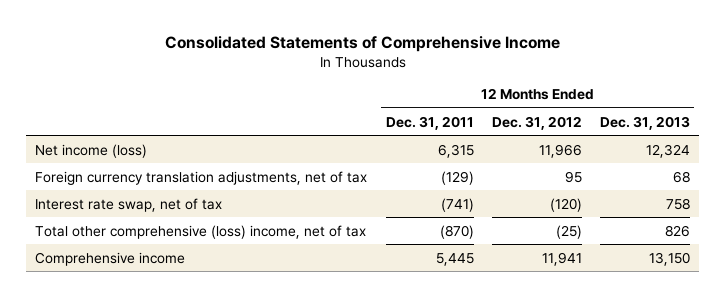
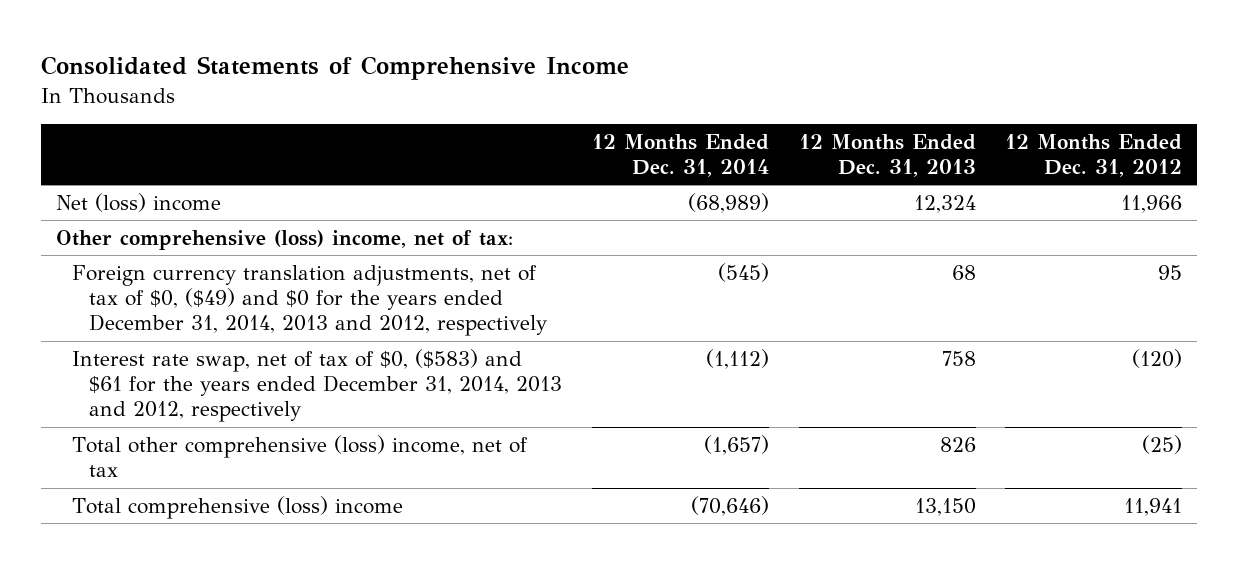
- | 12 Months Ended Dec. 31, 2011 | 12 Months Ended Dec. 31, 2012 | 12 Months Ended Dec. 31, 2013
+ | 12 Months Ended Dec. 31, 2014 | 12 Months Ended Dec. 31, 2013 | 12 Months Ended Dec. 31, 2012
- Net income (loss) | 6,315 | 11,966 | 12,324
- Foreign currency translation adjustments, net of tax | (129) | 95 | 68
- Interest rate swap, net of tax | (741) | (120) | 758
+ Net (loss) income | (68,989) | 12,324 | 11,966
+ Other comprehensive (loss) income, net of tax:
+ Foreign currency translation adjustments, net of tax of $0, ($49) and $0 for the years ended December 31, 2014, 2013 and 2012, respectively | (545) | 68 | 95
+ Interest rate swap, net of tax of $0, ($583) and $61 for the years ended December 31, 2014, 2013 and 2012, respectively | (1,112) | 758 | (120)
- Comprehensive income | 5,445 | 11,941 | 13,150
+ Total comprehensive (loss) income | (70,646) | 13,150 | 11,941

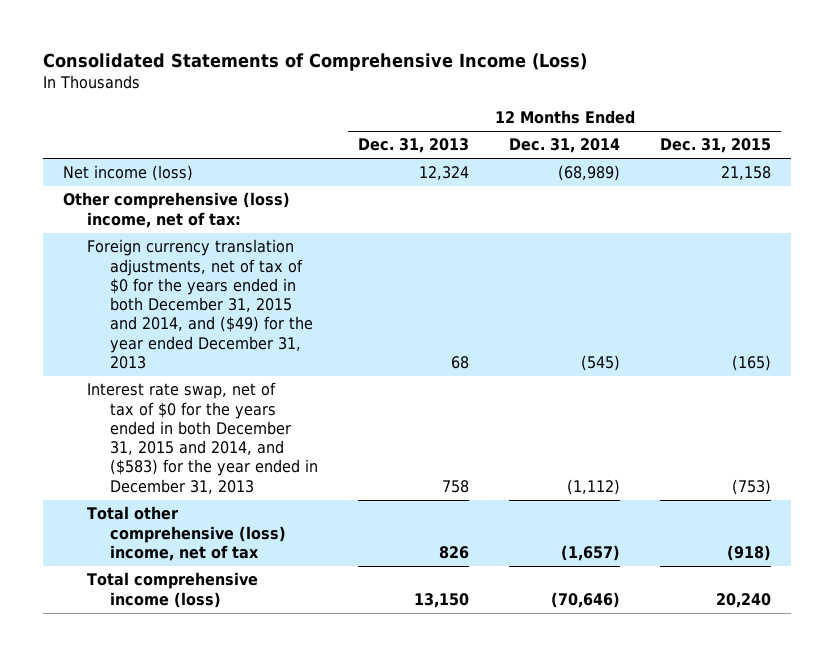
- Consolidated Statements of Comprehensive Income
+ Consolidated Statements of Comprehensive Income (Loss)
- | 12 Months Ended Dec. 31, 2014 | 12 Months Ended Dec. 31, 2013 | 12 Months Ended Dec. 31, 2012
+ | 12 Months Ended Dec. 31, 2013 | 12 Months Ended Dec. 31, 2014 | 12 Months Ended Dec. 31, 2015
- Net (loss) income | (68,989) | 12,324 | 11,966
+ Net income (loss) | 12,324 | (68,989) | 21,158
- Foreign currency translation adjustments, net of tax of $0, ($49) and $0 for the years ended December 31, 2014, 2013 and 2012, respectively | (545) | 68 | 95
- Interest rate swap, net of tax of $0, ($583) and $61 for the years ended December 31, 2014, 2013 and 2012, respectively | (1,112) | 758 | (120)
+ Foreign currency translation adjustments, net of tax of $0 for the years ended in both December 31, 2015 and 2014, and ($49) for the year ended December 31, 2013 | 68 | (545) | (165)
+ Interest rate swap, net of tax of $0 for the years ended in both December 31, 2015 and 2014, and ($583) for the year ended in December 31, 2013 | 758 | (1,112) | (753)
- Total comprehensive (loss) income | (70,646) | 13,150 | 11,941
+ Total comprehensive income (loss) | 13,150 | (70,646) | 20,240

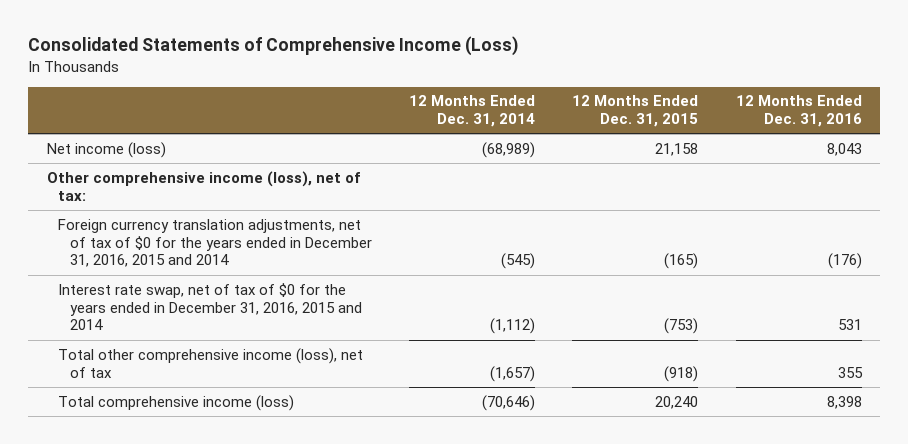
- | 12 Months Ended Dec. 31, 2013 | 12 Months Ended Dec. 31, 2014 | 12 Months Ended Dec. 31, 2015
+ | 12 Months Ended Dec. 31, 2014 | 12 Months Ended Dec. 31, 2015 | 12 Months Ended Dec. 31, 2016
- Other comprehensive (loss) income, net of tax:
- Foreign currency translation adjustments, net of tax of $0 for the years ended in both December 31, 2015 and 2014, and ($49) for the year ended December 31, 2013 | 68 | (545) | (165)
- Interest rate swap, net of tax of $0 for the years ended in both December 31, 2015 and 2014, and ($583) for the year ended in December 31, 2013 | 758 | (1,112) | (753)
- Total other comprehensive (loss) income, net of tax | 826 | (1,657) | (918)
+ Other comprehensive income (loss), net of tax:
+ Foreign currency translation adjustments, net of tax of $0 for the years ended in December 31, 2016, 2015 and 2014 | (545) | (165) | (176)
+ Interest rate swap, net of tax of $0 for the years ended in December 31, 2016, 2015 and 2014 | (1,112) | (753) | 531
+ Total other comprehensive income (loss), net of tax | (1,657) | (918) | 355

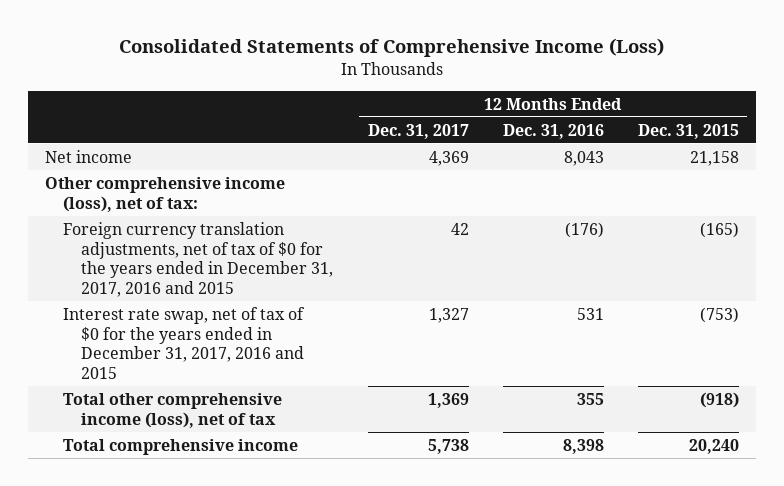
- | 12 Months Ended Dec. 31, 2014 | 12 Months Ended Dec. 31, 2015 | 12 Months Ended Dec. 31, 2016
+ | 12 Months Ended Dec. 31, 2017 | 12 Months Ended Dec. 31, 2016 | 12 Months Ended Dec. 31, 2015
- Net income (loss) | (68,989) | 21,158 | 8,043
+ Net income | 4,369 | 8,043 | 21,158
- Foreign currency translation adjustments, net of tax of $0 for the years ended in December 31, 2016, 2015 and 2014 | (545) | (165) | (176)
- Interest rate swap, net of tax of $0 for the years ended in December 31, 2016, 2015 and 2014 | (1,112) | (753) | 531
+ Foreign currency translation adjustments, net of tax of $0 for the years ended in December 31, 2017, 2016 and 2015 | 42 | (176) | (165)
+ Interest rate swap, net of tax of $0 for the years ended in December 31, 2017, 2016 and 2015 | 1,327 | 531 | (753)
- Total comprehensive income (loss) | (70,646) | 20,240 | 8,398
+ Total comprehensive income | 5,738 | 8,398 | 20,240

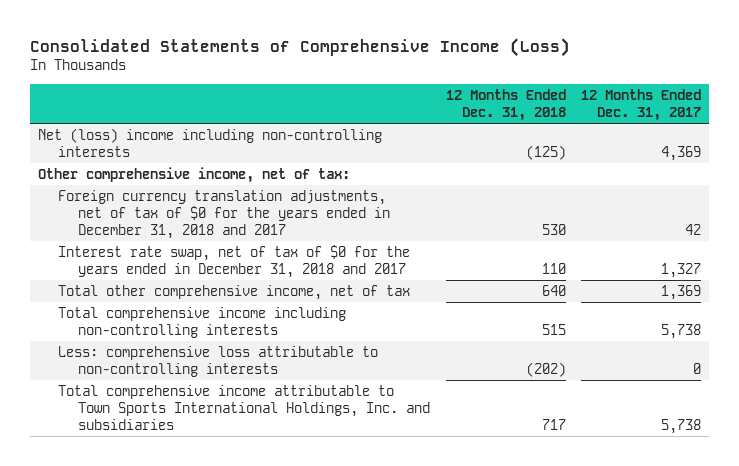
- | 12 Months Ended Dec. 31, 2017 | 12 Months Ended Dec. 31, 2016 | 12 Months Ended Dec. 31, 2015
+ | 12 Months Ended Dec. 31, 2018 | 12 Months Ended Dec. 31, 2017
- Net income | 4,369 | 8,043 | 21,158
- Other comprehensive income (loss), net of tax:
- Foreign currency translation adjustments, net of tax of $0 for the years ended in December 31, 2017, 2016 and 2015 | 42 | (176) | (165)
- Interest rate swap, net of tax of $0 for the years ended in December 31, 2017, 2016 and 2015 | 1,327 | 531 | (753)
- Total other comprehensive income (loss), net of tax | 1,369 | 355 | (918)
- Total comprehensive income | 5,738 | 8,398 | 20,240
+ Net (loss) income including non-controlling interests | (125) | 4,369
+ Other comprehensive income, net of tax:
+ Foreign currency translation adjustments, net of tax of $0 for the years ended in December 31, 2018 and 2017 | 530 | 42
+ Interest rate swap, net of tax of $0 for the years ended in December 31, 2018 and 2017 | 110 | 1,327
+ Total other comprehensive income, net of tax | 640 | 1,369
+ Total comprehensive income including non-controlling interests | 515 | 5,738
+ Less: comprehensive loss attributable to non-controlling interests | (202) | 0
+ Total comprehensive income attributable to Town Sports International Holdings, Inc. and subsidiaries | 717 | 5,738

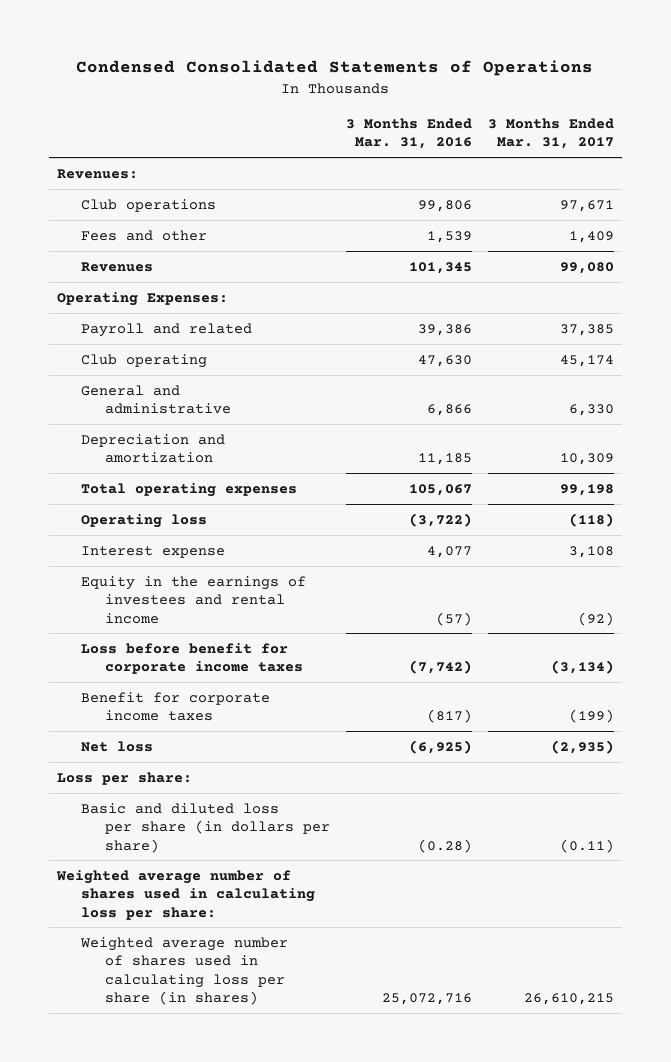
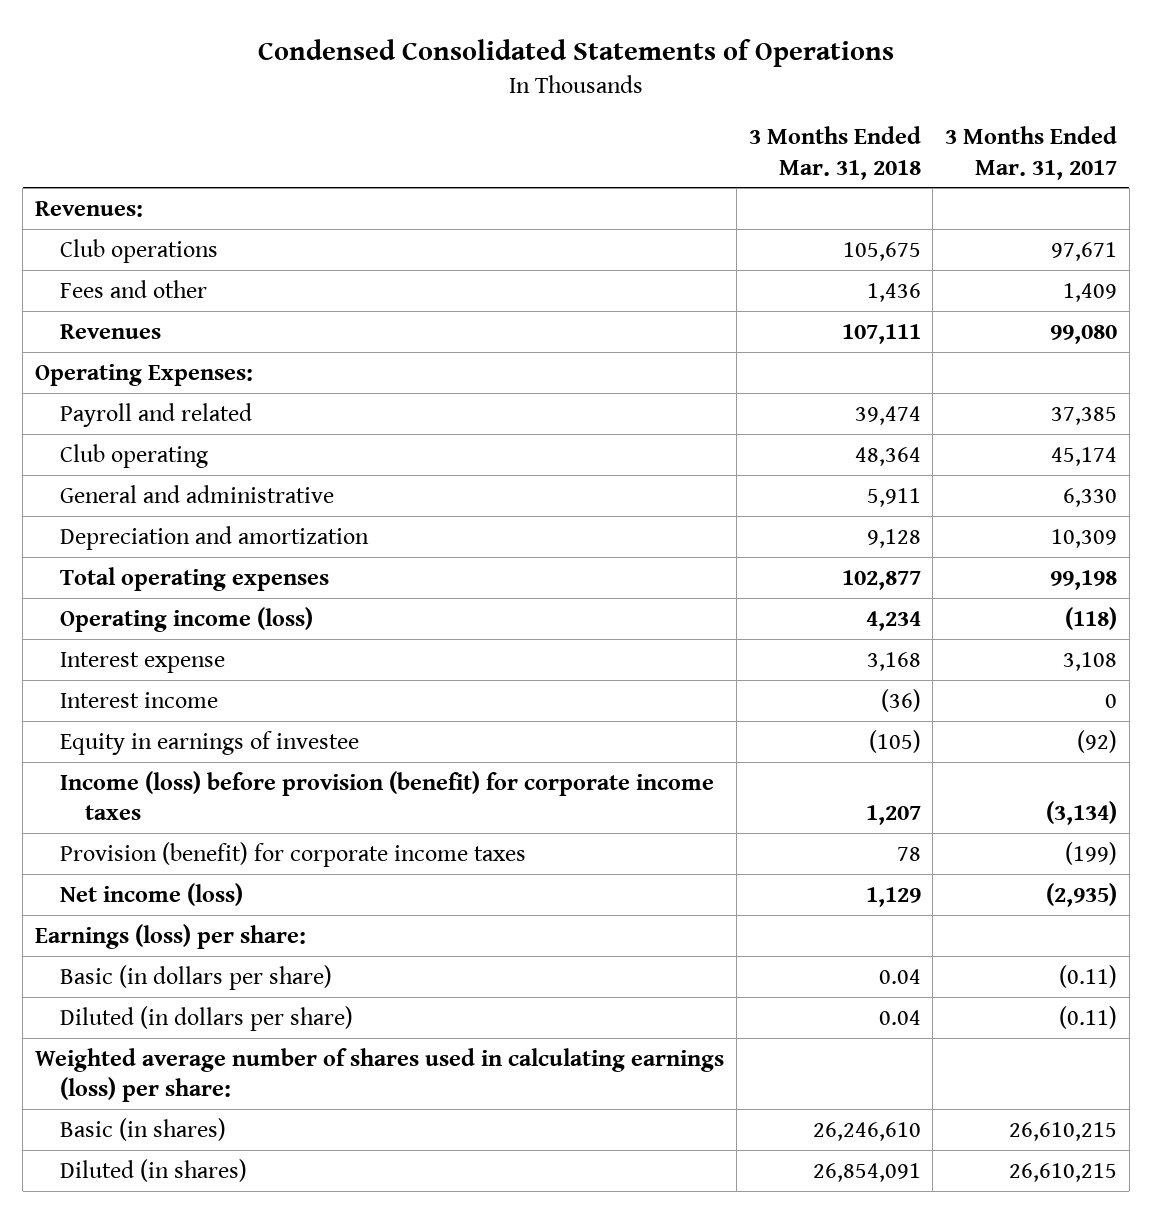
- | 3 Months Ended Mar. 31, 2016 | 3 Months Ended Mar. 31, 2017
+ | 3 Months Ended Mar. 31, 2018 | 3 Months Ended Mar. 31, 2017
- Operating loss | (3,722) | (118)
+ Operating income (loss) | 4,234 | (118)
- Equity in the earnings of investees and rental income | (57) | (92)
- Loss before benefit for corporate income taxes | (7,742) | (3,134)
- Benefit for corporate income taxes | (817) | (199)
- Net loss | (6,925) | (2,935)
- Loss per share:
- Basic and diluted loss per share (in dollars per share) | (0.28) | (0.11)
- Weighted average number of shares used in calculating loss per share:
- Weighted average number of shares used in calculating loss per share (in shares) | 25,072,716 | 26,610,215
+ Interest income | (36) | 0
+ Equity in earnings of investee | (105) | (92)
+ Income (loss) before provision (benefit) for corporate income taxes | 1,207 | (3,134)
+ Provision (benefit) for corporate income taxes | 78 | (199)
+ Net income (loss) | 1,129 | (2,935)
+ Earnings (loss) per share:
+ Basic (in dollars per share) | 0.04 | (0.11)
+ Diluted (in dollars per share) | 0.04 | (0.11)
+ Weighted average number of shares used in calculating earnings (loss) per share:
+ Basic (in shares) | 26,246,610 | 26,610,215
+ Diluted (in shares) | 26,854,091 | 26,610,215

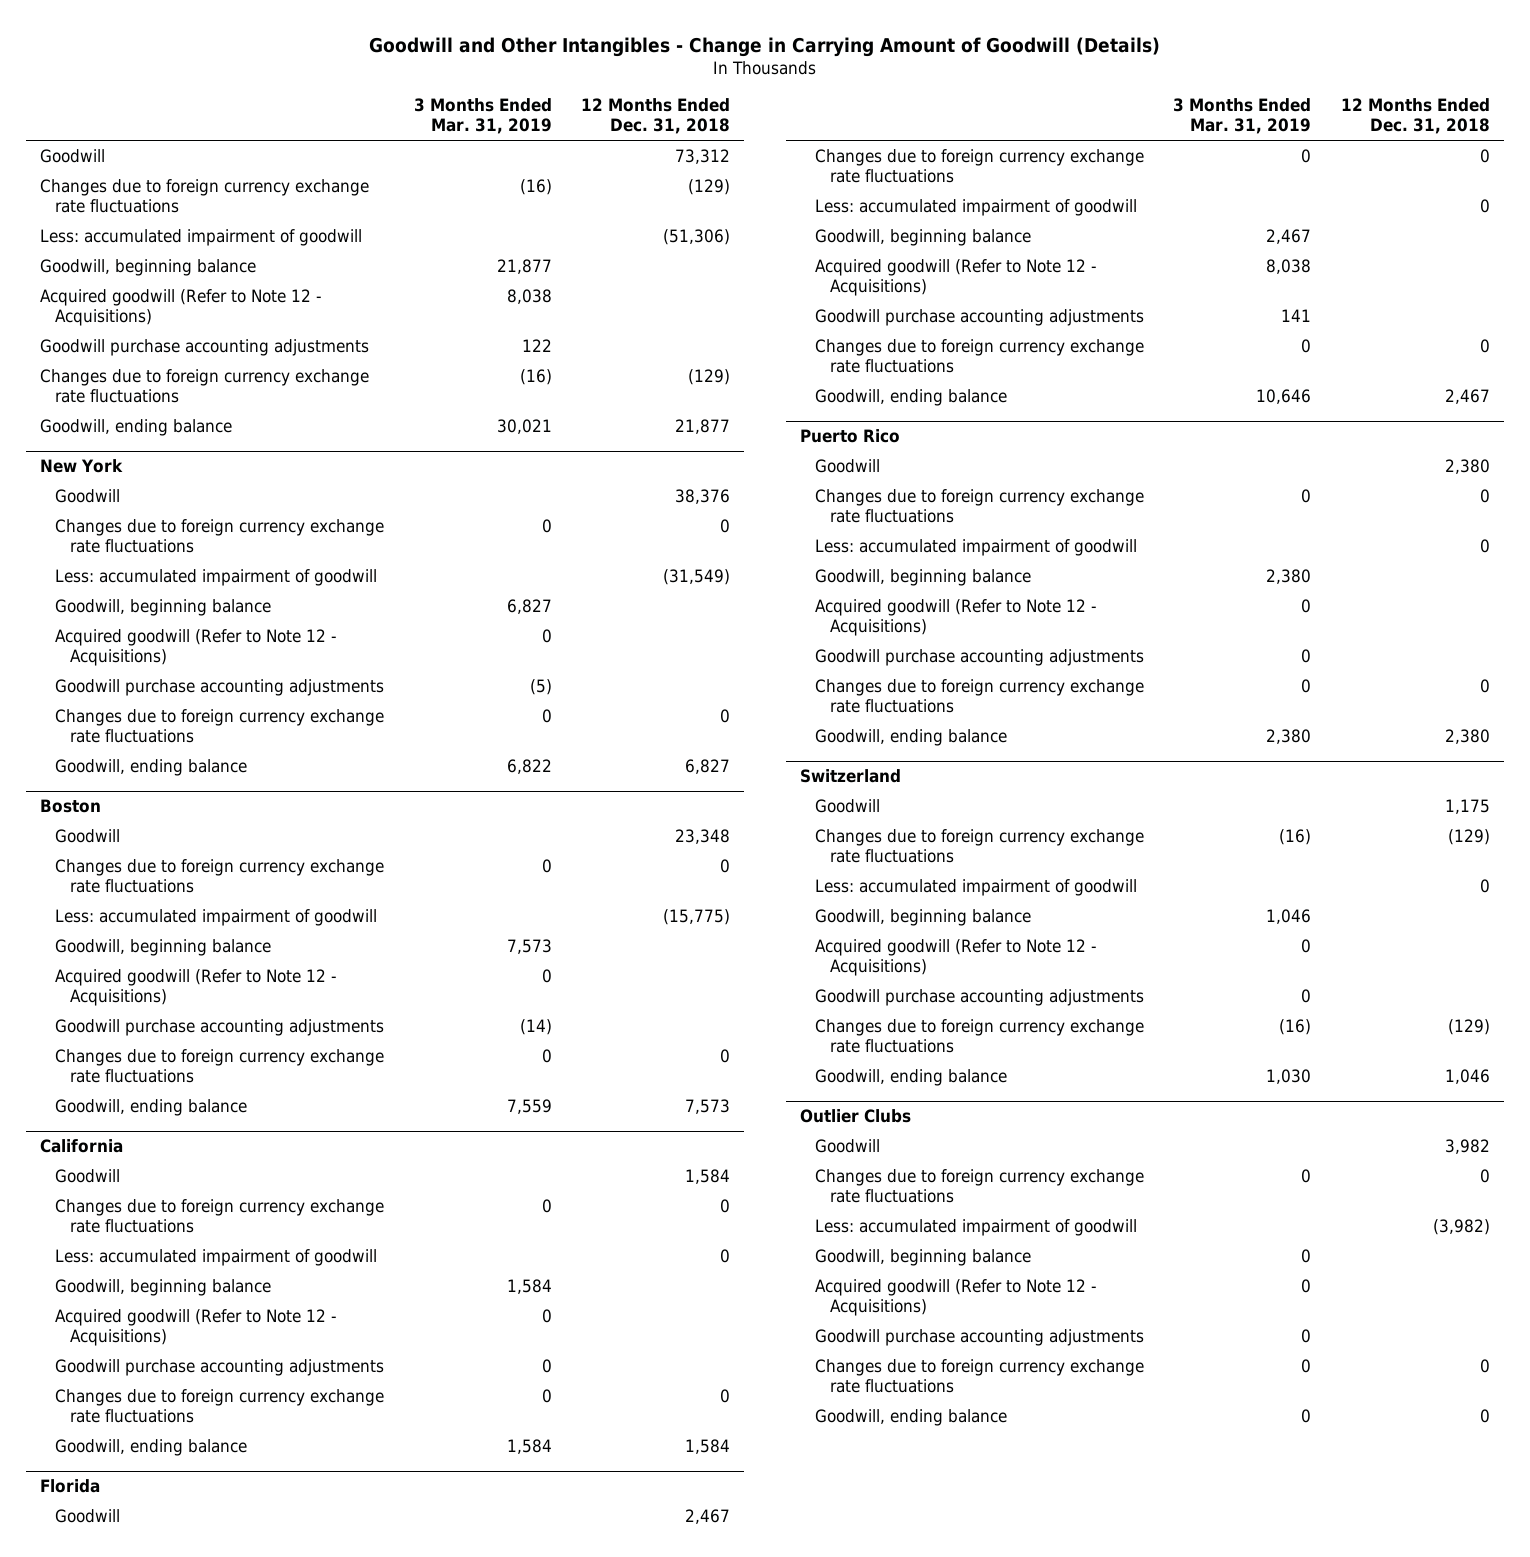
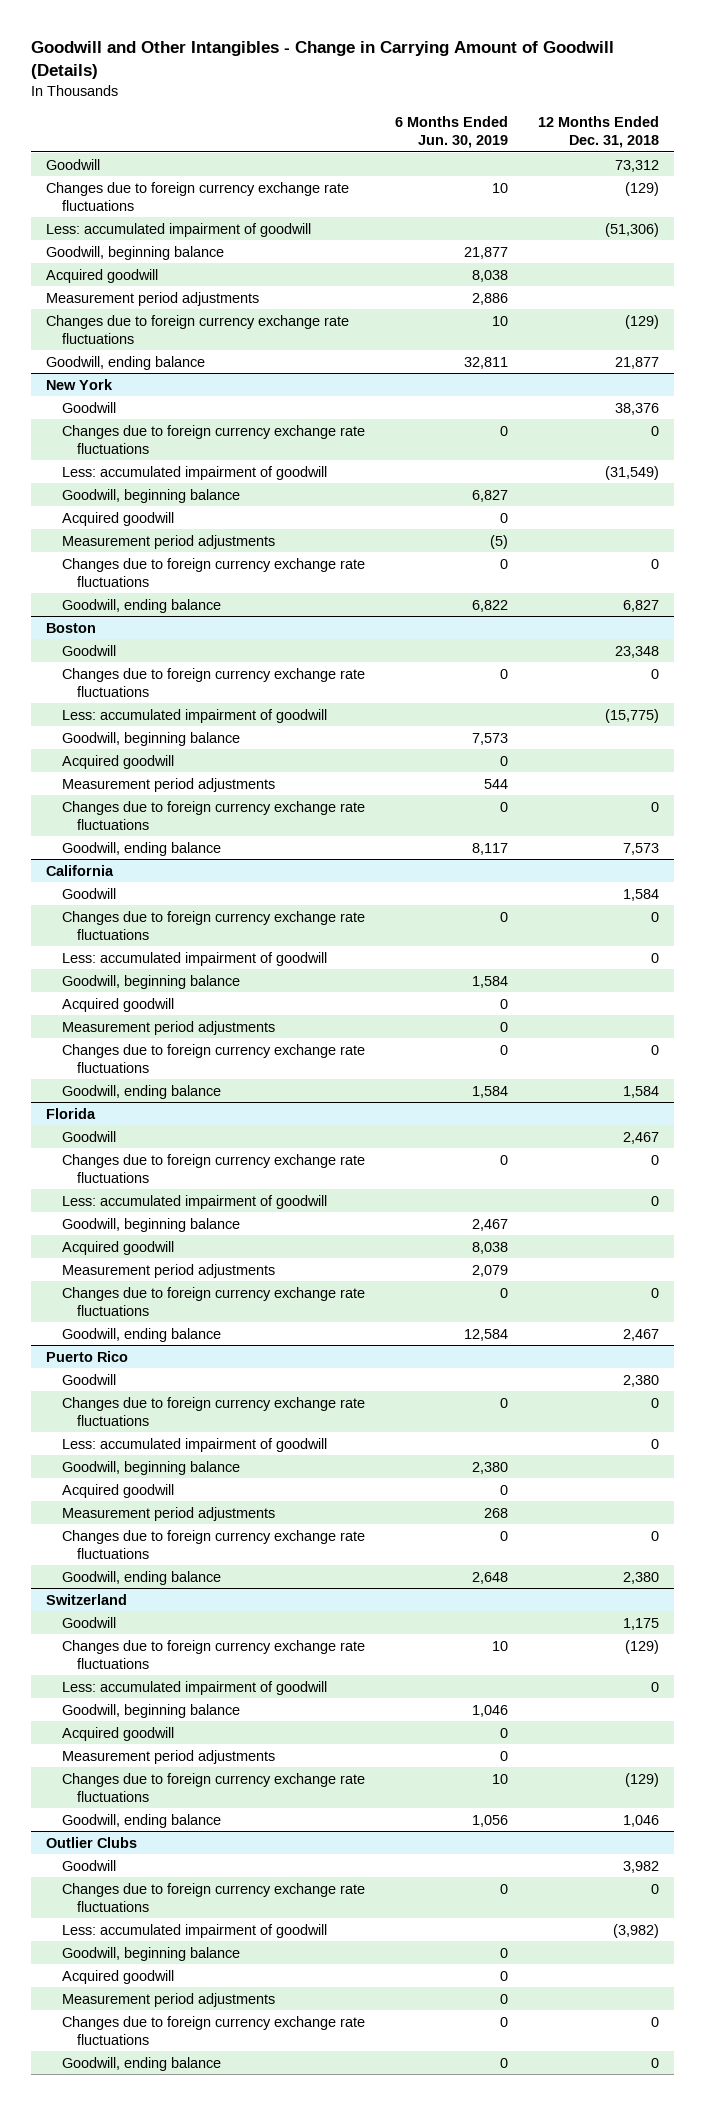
- | 3 Months Ended Mar. 31, 2019 | 12 Months Ended Dec. 31, 2018
+ | 6 Months Ended Jun. 30, 2019 | 12 Months Ended Dec. 31, 2018
- Acquired goodwill (Refer to Note 12 - Acquisitions) | 8,038 |
- Goodwill purchase accounting adjustments | 122 |
+ Acquired goodwill | 8,038 |
+ Measurement period adjustments | 2,886 |
@ New York
- Acquired goodwill (Refer to Note 12 - Acquisitions) | 0 |
- Goodwill purchase accounting adjustments | (5) |
+ Acquired goodwill | 0 |
+ Measurement period adjustments | (5) |
@ Boston
- Acquired goodwill (Refer to Note 12 - Acquisitions) | 0 |
- Goodwill purchase accounting adjustments | (14) |
+ Acquired goodwill | 0 |
+ Measurement period adjustments | 544 |
@ California
- Acquired goodwill (Refer to Note 12 - Acquisitions) | 0 |
- Goodwill purchase accounting adjustments | 0 |
+ Acquired goodwill | 0 |
+ Measurement period adjustments | 0 |
@ Florida
- Acquired goodwill (Refer to Note 12 - Acquisitions) | 8,038 |
- Goodwill purchase accounting adjustments | 141 |
+ Acquired goodwill | 8,038 |
+ Measurement period adjustments | 2,079 |
@ Puerto Rico
- Acquired goodwill (Refer to Note 12 - Acquisitions) | 0 |
- Goodwill purchase accounting adjustments | 0 |
+ Acquired goodwill | 0 |
+ Measurement period adjustments | 268 |
@ Switzerland
- Acquired goodwill (Refer to Note 12 - Acquisitions) | 0 |
- Goodwill purchase accounting adjustments | 0 |
+ Acquired goodwill | 0 |
+ Measurement period adjustments | 0 |
@ Outlier Clubs
- Acquired goodwill (Refer to Note 12 - Acquisitions) | 0 |
- Goodwill purchase accounting adjustments | 0 |
+ Acquired goodwill | 0 |
+ Measurement period adjustments | 0 |

